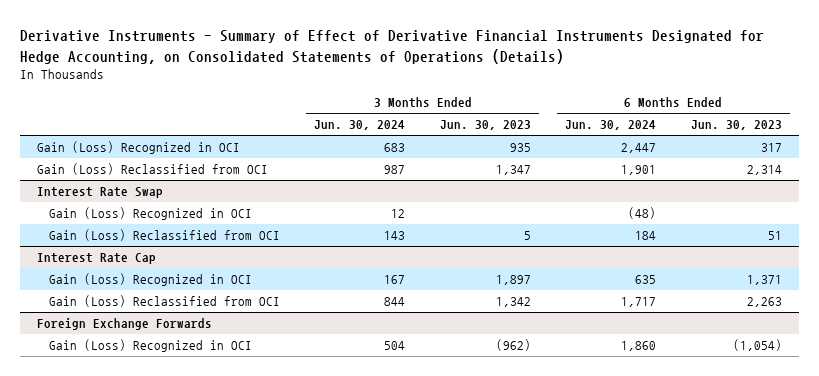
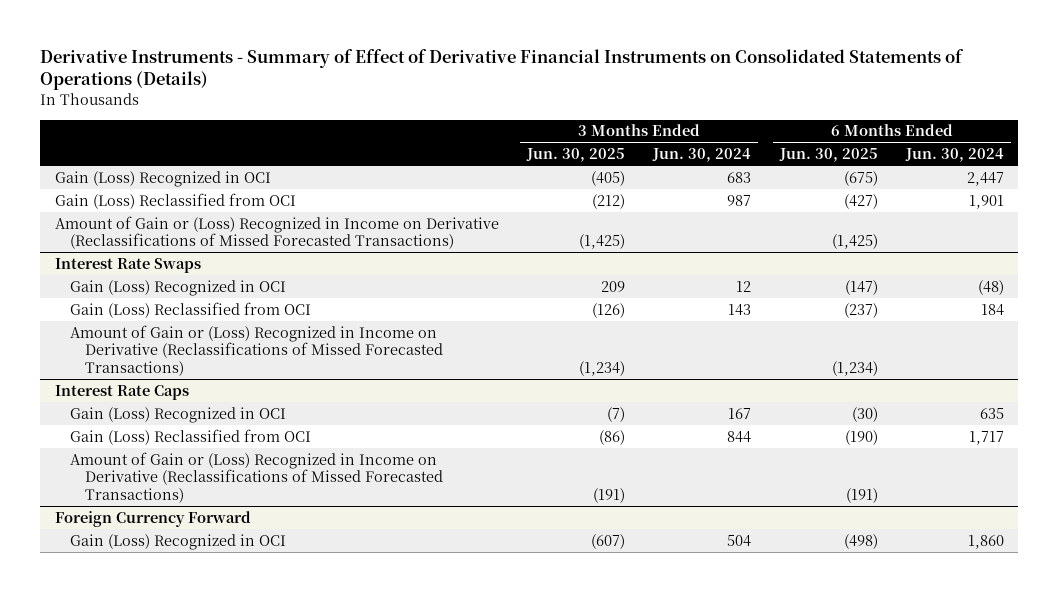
- Derivative Instruments - Summary of Effect of Derivative Financial Instruments Designated for Hedge Accounting, on Consolidated Statements of Operations (Details)
+ Derivative Instruments - Summary of Effect of Derivative Financial Instruments on Consolidated Statements of Operations (Details)
- | 3 Months Ended Jun. 30, 2024 | 3 Months Ended Jun. 30, 2023 | 6 Months Ended Jun. 30, 2024 | 6 Months Ended Jun. 30, 2023
+ | 3 Months Ended Jun. 30, 2025 | 3 Months Ended Jun. 30, 2024 | 6 Months Ended Jun. 30, 2025 | 6 Months Ended Jun. 30, 2024
- Interest Rate Swap
+ Amount of Gain or (Loss) Recognized in Income on Derivative (Reclassifications of Missed Forecasted Transactions) | (1,425) | | (1,425) |
+ Interest Rate Swaps
- Interest Rate Cap
+ Amount of Gain or (Loss) Recognized in Income on Derivative (Reclassifications of Missed Forecasted Transactions) | (1,234) | | (1,234) |
+ Interest Rate Caps
- Foreign Exchange Forwards
+ Amount of Gain or (Loss) Recognized in Income on Derivative (Reclassifications of Missed Forecasted Transactions) | (191) | | (191) |
+ Foreign Currency Forward

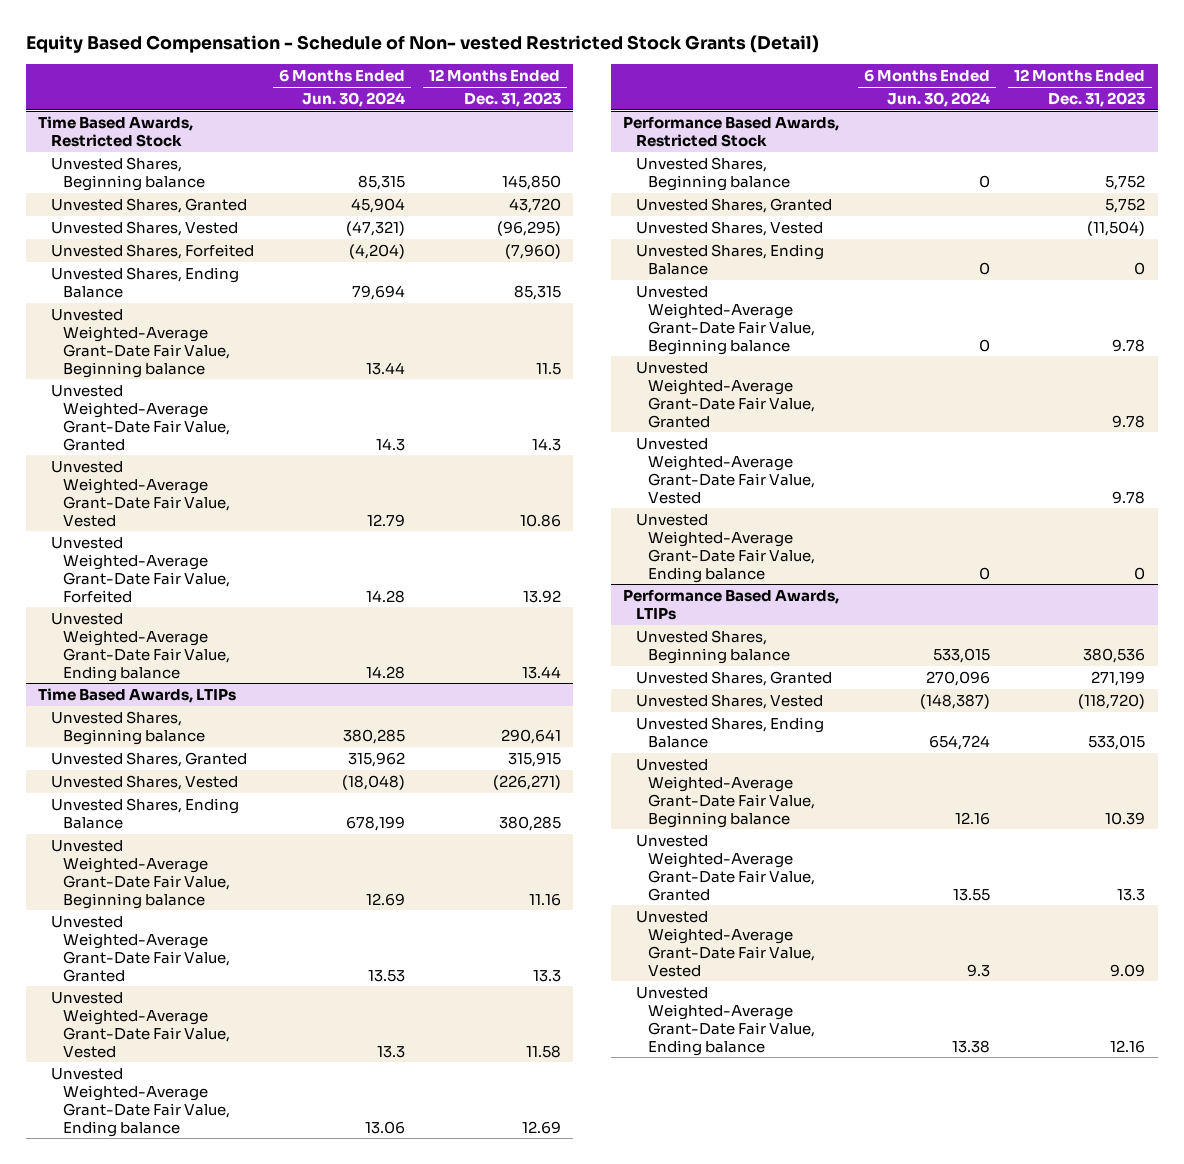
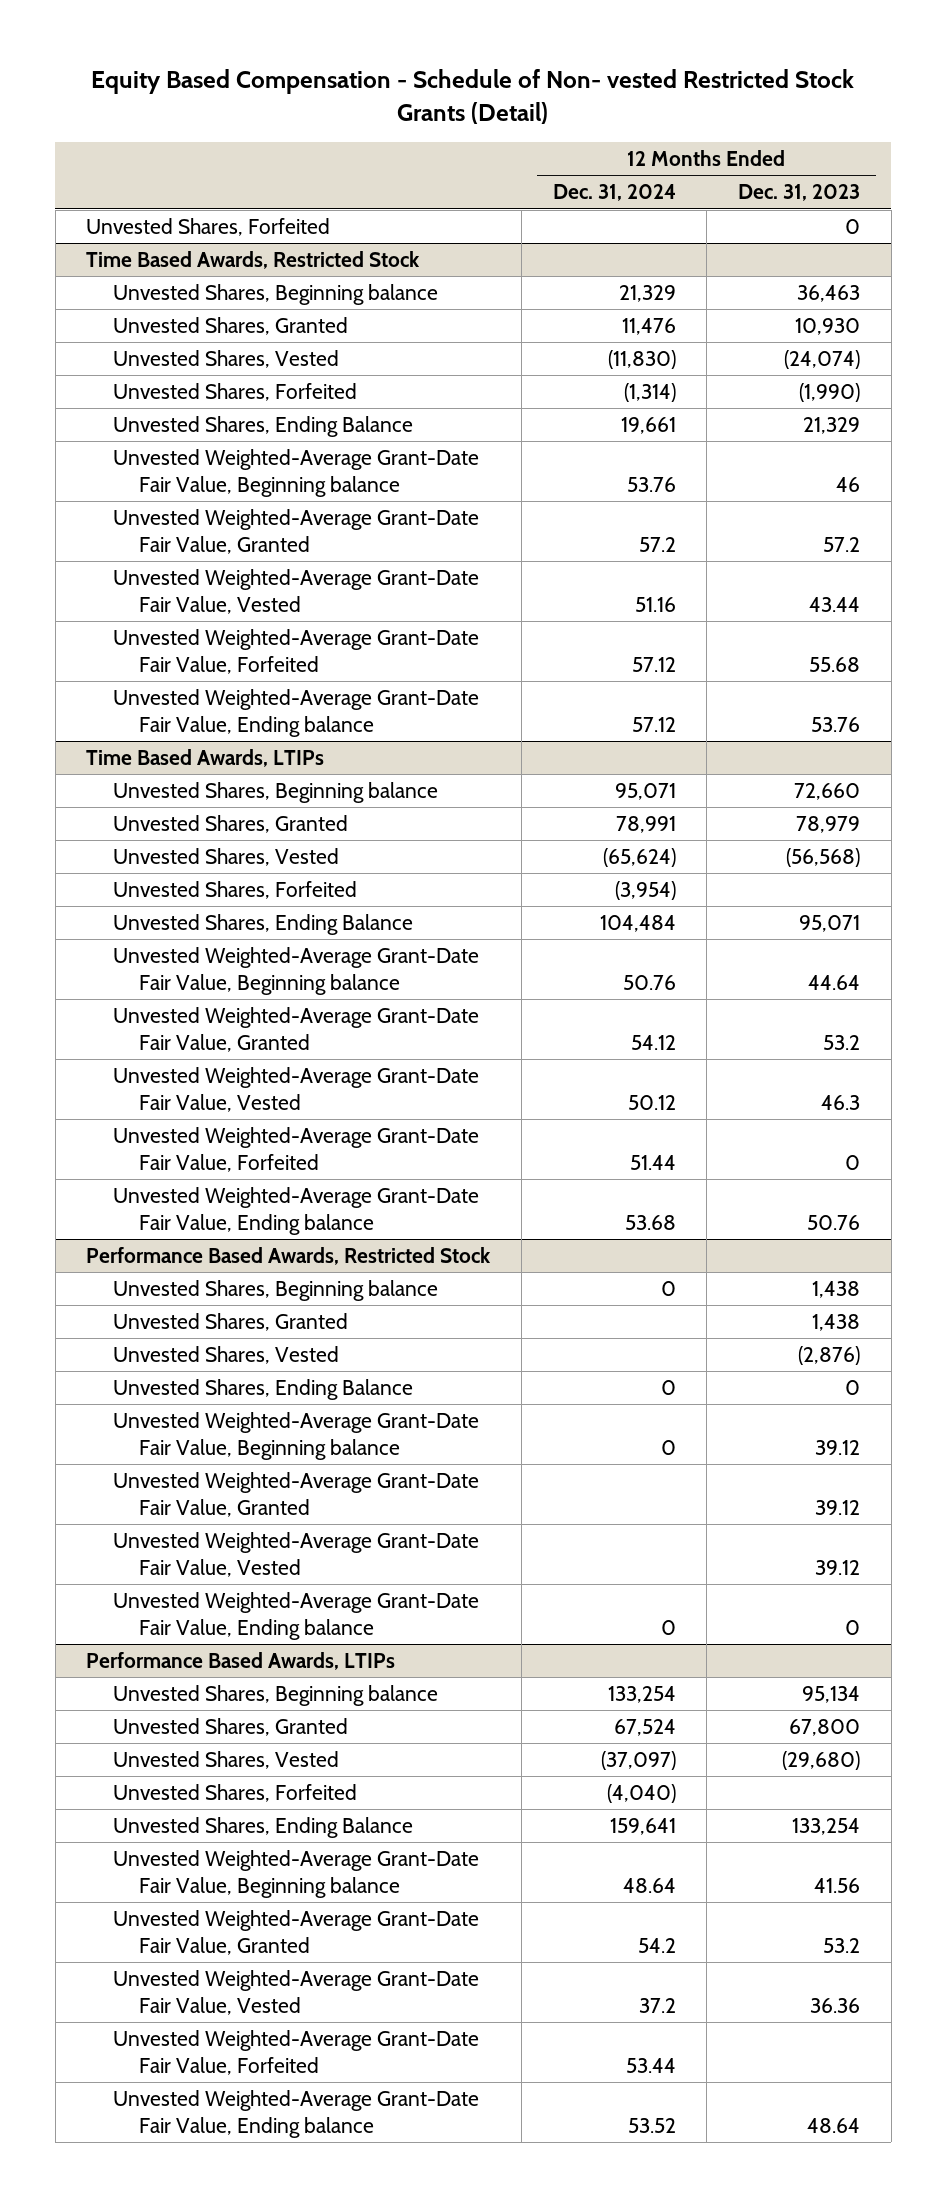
- | 6 Months Ended Jun. 30, 2024 | 12 Months Ended Dec. 31, 2023
+ | 12 Months Ended Dec. 31, 2024 | 12 Months Ended Dec. 31, 2023
+ Unvested Shares, Forfeited | | 0
@ Time Based Awards, Restricted Stock
- Unvested Shares, Beginning balance | 85,315 | 145,850
- Unvested Shares, Granted | 45,904 | 43,720
- Unvested Shares, Vested | (47,321) | (96,295)
- Unvested Shares, Forfeited | (4,204) | (7,960)
- Unvested Shares, Ending Balance | 79,694 | 85,315
- Unvested Weighted-Average Grant-Date Fair Value, Beginning balance | 13.44 | 11.5
- Unvested Weighted-Average Grant-Date Fair Value, Granted | 14.3 | 14.3
- Unvested Weighted-Average Grant-Date Fair Value, Vested | 12.79 | 10.86
- Unvested Weighted-Average Grant-Date Fair Value, Forfeited | 14.28 | 13.92
- Unvested Weighted-Average Grant-Date Fair Value, Ending balance | 14.28 | 13.44
+ Unvested Shares, Beginning balance | 21,329 | 36,463
+ Unvested Shares, Granted | 11,476 | 10,930
+ Unvested Shares, Vested | (11,830) | (24,074)
+ Unvested Shares, Forfeited | (1,314) | (1,990)
+ Unvested Shares, Ending Balance | 19,661 | 21,329
+ Unvested Weighted-Average Grant-Date Fair Value, Beginning balance | 53.76 | 46
+ Unvested Weighted-Average Grant-Date Fair Value, Granted | 57.2 | 57.2
+ Unvested Weighted-Average Grant-Date Fair Value, Vested | 51.16 | 43.44
+ Unvested Weighted-Average Grant-Date Fair Value, Forfeited | 57.12 | 55.68
+ Unvested Weighted-Average Grant-Date Fair Value, Ending balance | 57.12 | 53.76
@ Time Based Awards, LTIPs
- Unvested Shares, Beginning balance | 380,285 | 290,641
- Unvested Shares, Granted | 315,962 | 315,915
- Unvested Shares, Vested | (18,048) | (226,271)
- Unvested Shares, Ending Balance | 678,199 | 380,285
- Unvested Weighted-Average Grant-Date Fair Value, Beginning balance | 12.69 | 11.16
- Unvested Weighted-Average Grant-Date Fair Value, Granted | 13.53 | 13.3
- Unvested Weighted-Average Grant-Date Fair Value, Vested | 13.3 | 11.58
- Unvested Weighted-Average Grant-Date Fair Value, Ending balance | 13.06 | 12.69
+ Unvested Shares, Beginning balance | 95,071 | 72,660
+ Unvested Shares, Granted | 78,991 | 78,979
+ Unvested Shares, Vested | (65,624) | (56,568)
+ Unvested Shares, Forfeited | (3,954) |
+ Unvested Shares, Ending Balance | 104,484 | 95,071
+ Unvested Weighted-Average Grant-Date Fair Value, Beginning balance | 50.76 | 44.64
+ Unvested Weighted-Average Grant-Date Fair Value, Granted | 54.12 | 53.2
+ Unvested Weighted-Average Grant-Date Fair Value, Vested | 50.12 | 46.3
+ Unvested Weighted-Average Grant-Date Fair Value, Forfeited | 51.44 | 0
+ Unvested Weighted-Average Grant-Date Fair Value, Ending balance | 53.68 | 50.76
@ Performance Based Awards, Restricted Stock
- Unvested Shares, Beginning balance | 0 | 5,752
- Unvested Shares, Granted | | 5,752
- Unvested Shares, Vested | | (11,504)
+ Unvested Shares, Beginning balance | 0 | 1,438
+ Unvested Shares, Granted | | 1,438
+ Unvested Shares, Vested | | (2,876)
- Unvested Weighted-Average Grant-Date Fair Value, Beginning balance | 0 | 9.78
- Unvested Weighted-Average Grant-Date Fair Value, Granted | | 9.78
- Unvested Weighted-Average Grant-Date Fair Value, Vested | | 9.78
+ Unvested Weighted-Average Grant-Date Fair Value, Beginning balance | 0 | 39.12
+ Unvested Weighted-Average Grant-Date Fair Value, Granted | | 39.12
+ Unvested Weighted-Average Grant-Date Fair Value, Vested | | 39.12
@ Performance Based Awards, LTIPs
- Unvested Shares, Beginning balance | 533,015 | 380,536
- Unvested Shares, Granted | 270,096 | 271,199
- Unvested Shares, Vested | (148,387) | (118,720)
- Unvested Shares, Ending Balance | 654,724 | 533,015
- Unvested Weighted-Average Grant-Date Fair Value, Beginning balance | 12.16 | 10.39
- Unvested Weighted-Average Grant-Date Fair Value, Granted | 13.55 | 13.3
- Unvested Weighted-Average Grant-Date Fair Value, Vested | 9.3 | 9.09
- Unvested Weighted-Average Grant-Date Fair Value, Ending balance | 13.38 | 12.16
+ Unvested Shares, Beginning balance | 133,254 | 95,134
+ Unvested Shares, Granted | 67,524 | 67,800
+ Unvested Shares, Vested | (37,097) | (29,680)
+ Unvested Shares, Forfeited | (4,040) |
+ Unvested Shares, Ending Balance | 159,641 | 133,254
+ Unvested Weighted-Average Grant-Date Fair Value, Beginning balance | 48.64 | 41.56
+ Unvested Weighted-Average Grant-Date Fair Value, Granted | 54.2 | 53.2
+ Unvested Weighted-Average Grant-Date Fair Value, Vested | 37.2 | 36.36
+ Unvested Weighted-Average Grant-Date Fair Value, Forfeited | 53.44 |
+ Unvested Weighted-Average Grant-Date Fair Value, Ending balance | 53.52 | 48.64

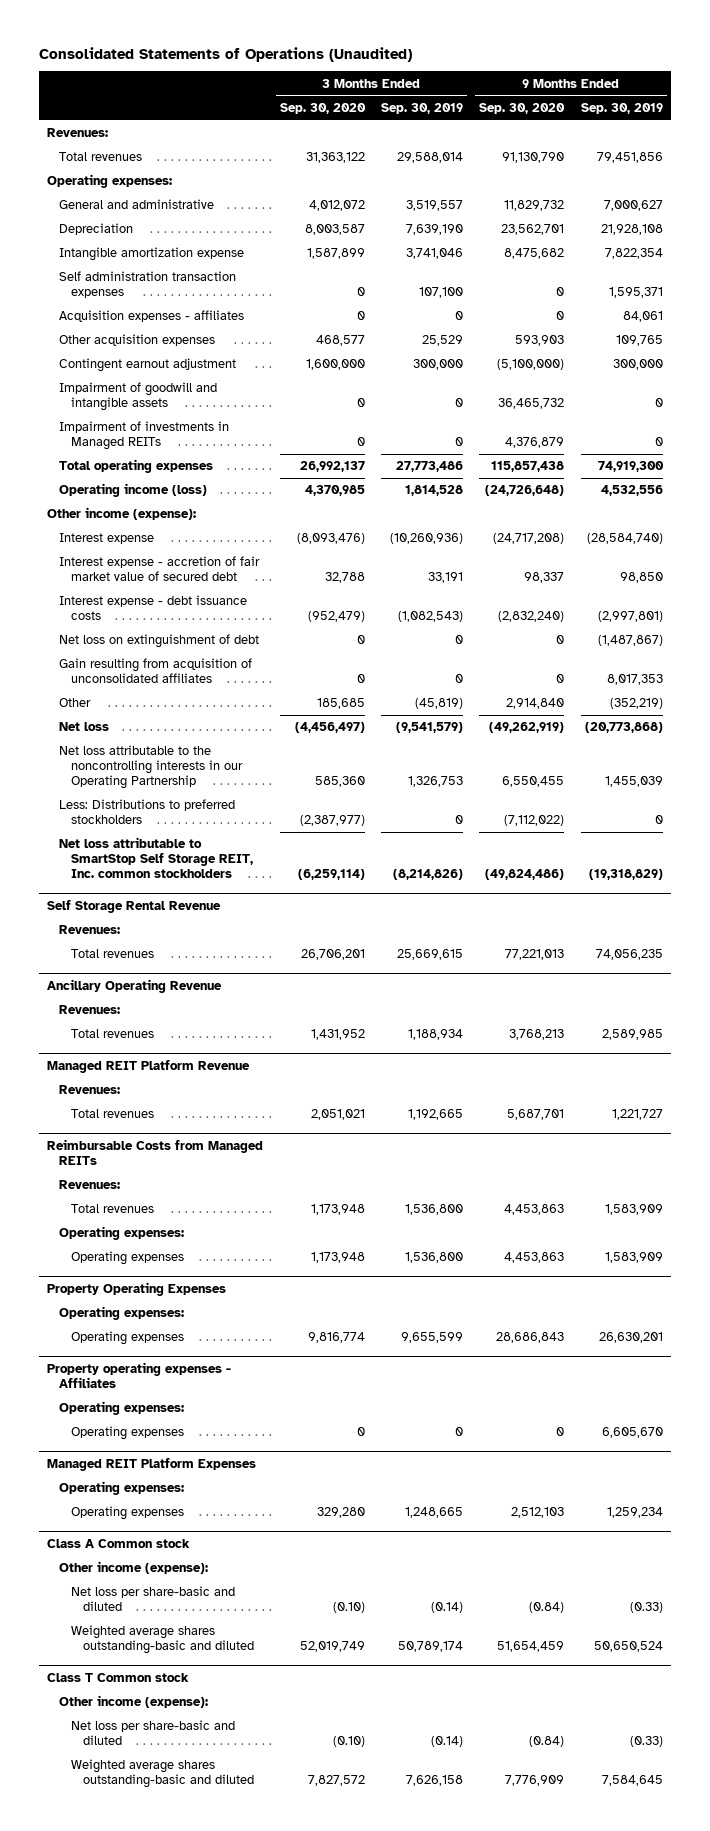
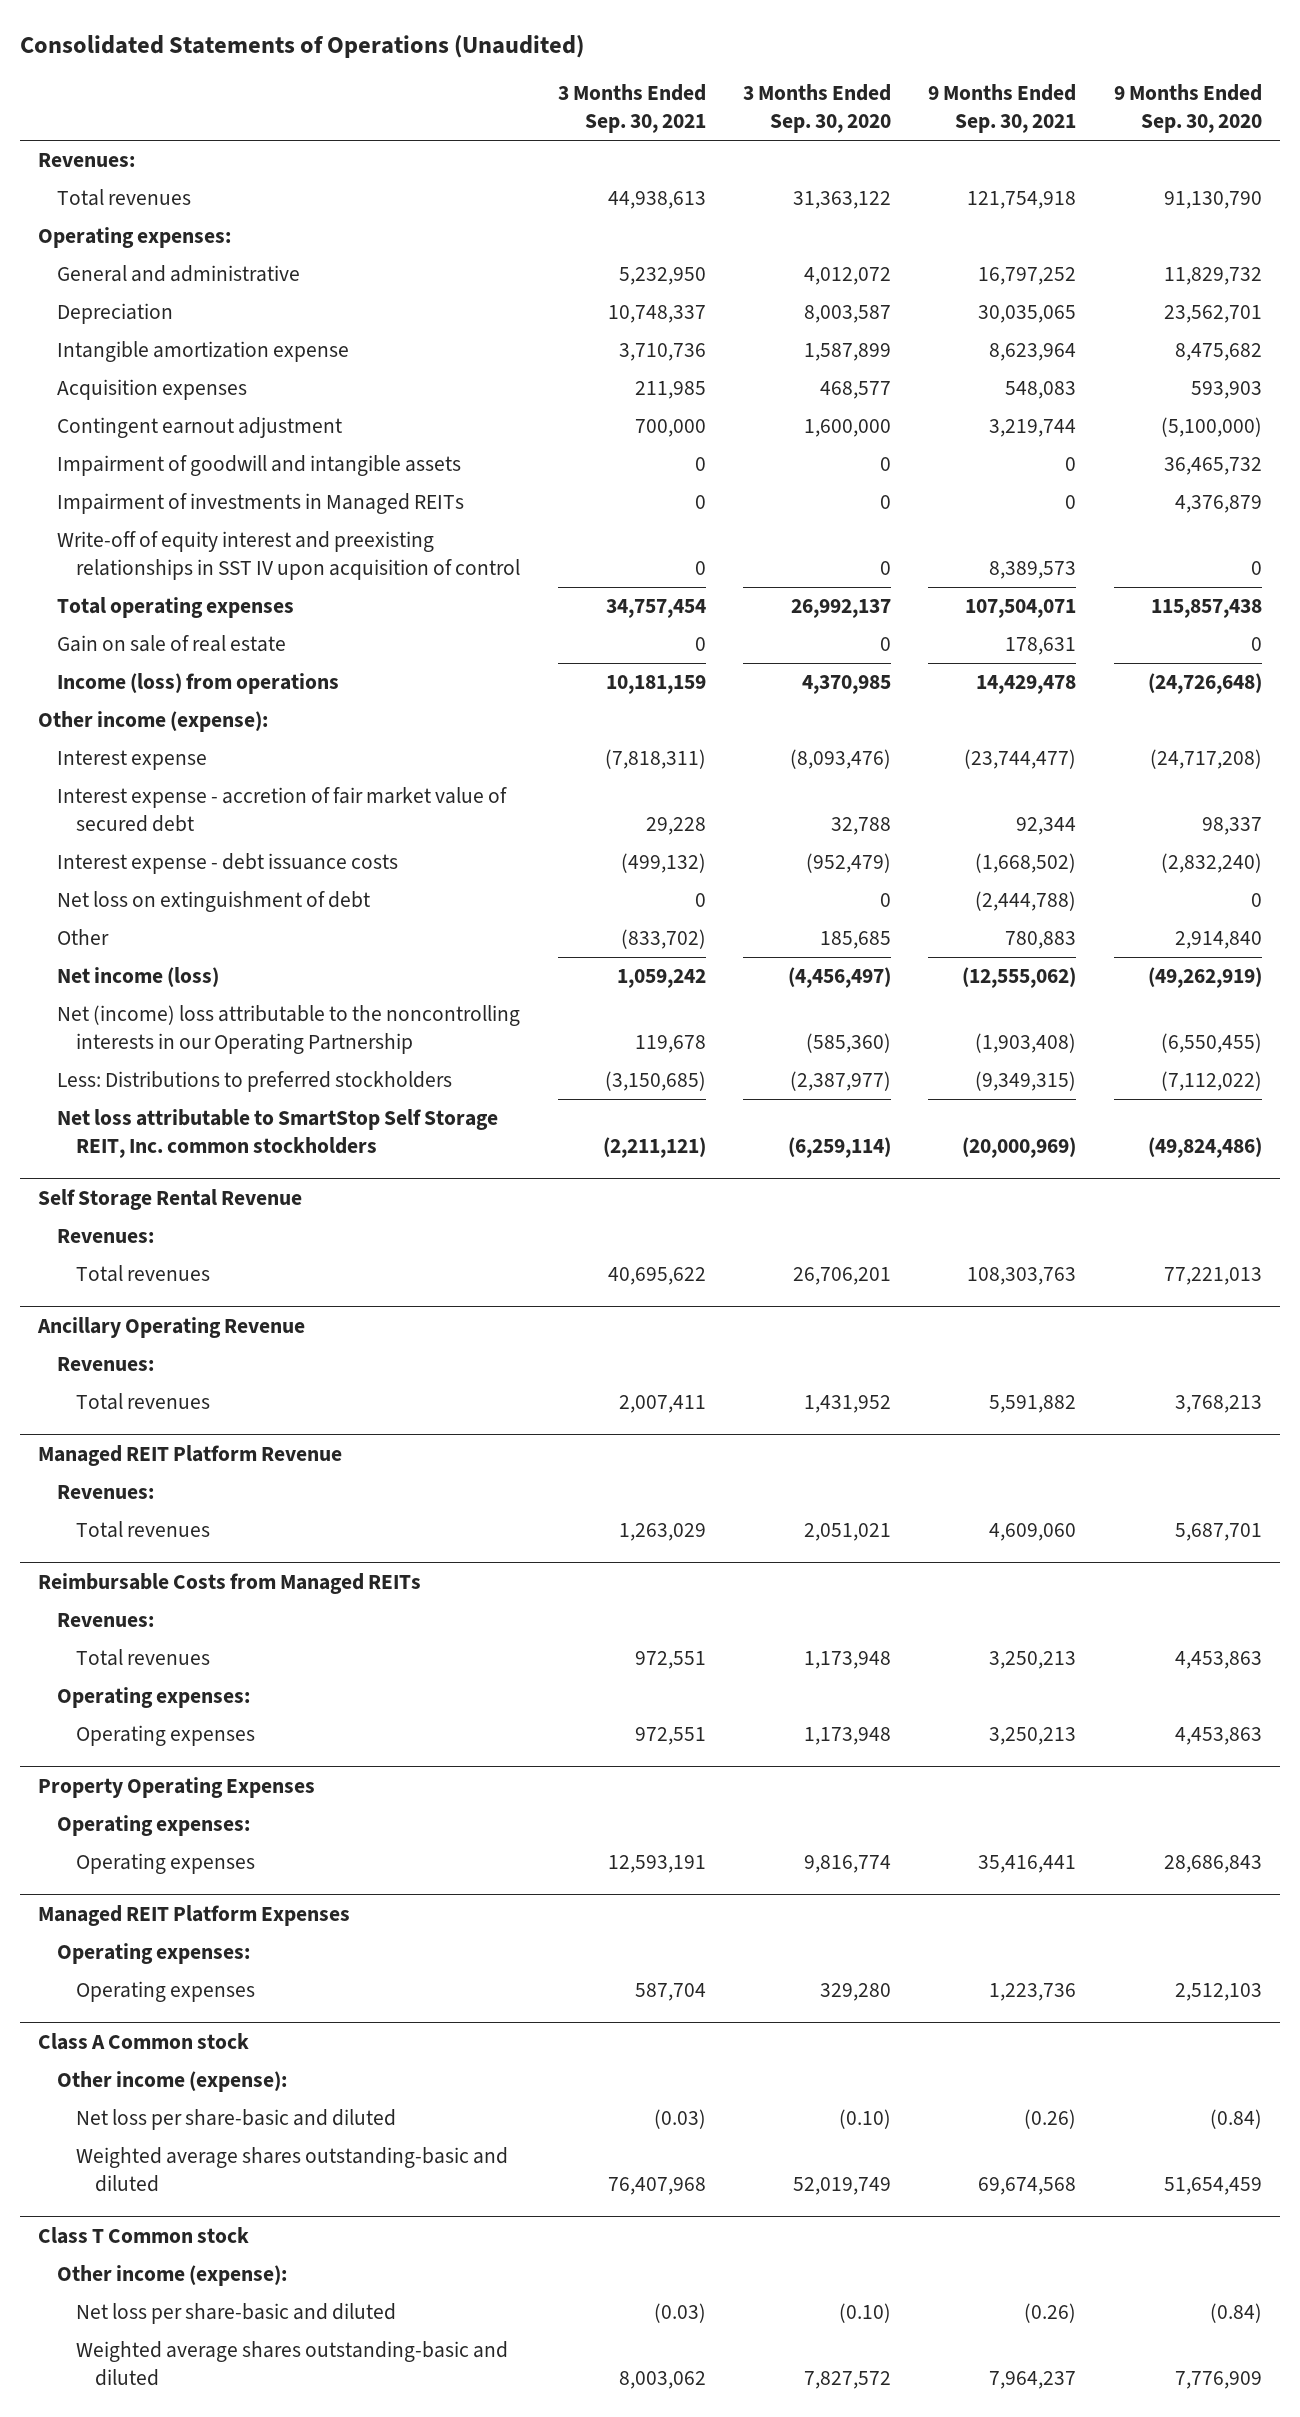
- | 3 Months Ended Sep. 30, 2020 | 3 Months Ended Sep. 30, 2019 | 9 Months Ended Sep. 30, 2020 | 9 Months Ended Sep. 30, 2019
+ | 3 Months Ended Sep. 30, 2021 | 3 Months Ended Sep. 30, 2020 | 9 Months Ended Sep. 30, 2021 | 9 Months Ended Sep. 30, 2020
- Self administration transaction expenses | 0 | 107,100 | 0 | 1,595,371
- Acquisition expenses - affiliates | 0 | 0 | 0 | 84,061
- Other acquisition expenses | 468,577 | 25,529 | 593,903 | 109,765
+ Acquisition expenses | 211,985 | 468,577 | 548,083 | 593,903
+ Write-off of equity interest and preexisting relationships in SST IV upon acquisition of control | 0 | 0 | 8,389,573 | 0
- Operating income (loss) | 4,370,985 | 1,814,528 | (24,726,648) | 4,532,556
+ Gain on sale of real estate | 0 | 0 | 178,631 | 0
+ Income (loss) from operations | 10,181,159 | 4,370,985 | 14,429,478 | (24,726,648)
- Gain resulting from acquisition of unconsolidated affiliates | 0 | 0 | 0 | 8,017,353
- Net loss | (4,456,497) | (9,541,579) | (49,262,919) | (20,773,868)
- Net loss attributable to the noncontrolling interests in our Operating Partnership | 585,360 | 1,326,753 | 6,550,455 | 1,455,039
+ Net income (loss) | 1,059,242 | (4,456,497) | (12,555,062) | (49,262,919)
+ Net (income) loss attributable to the noncontrolling interests in our Operating Partnership | 119,678 | (585,360) | (1,903,408) | (6,550,455)
- Property operating expenses - Affiliates
- Operating expenses:
- Operating expenses | 0 | 0 | 0 | 6,605,670

